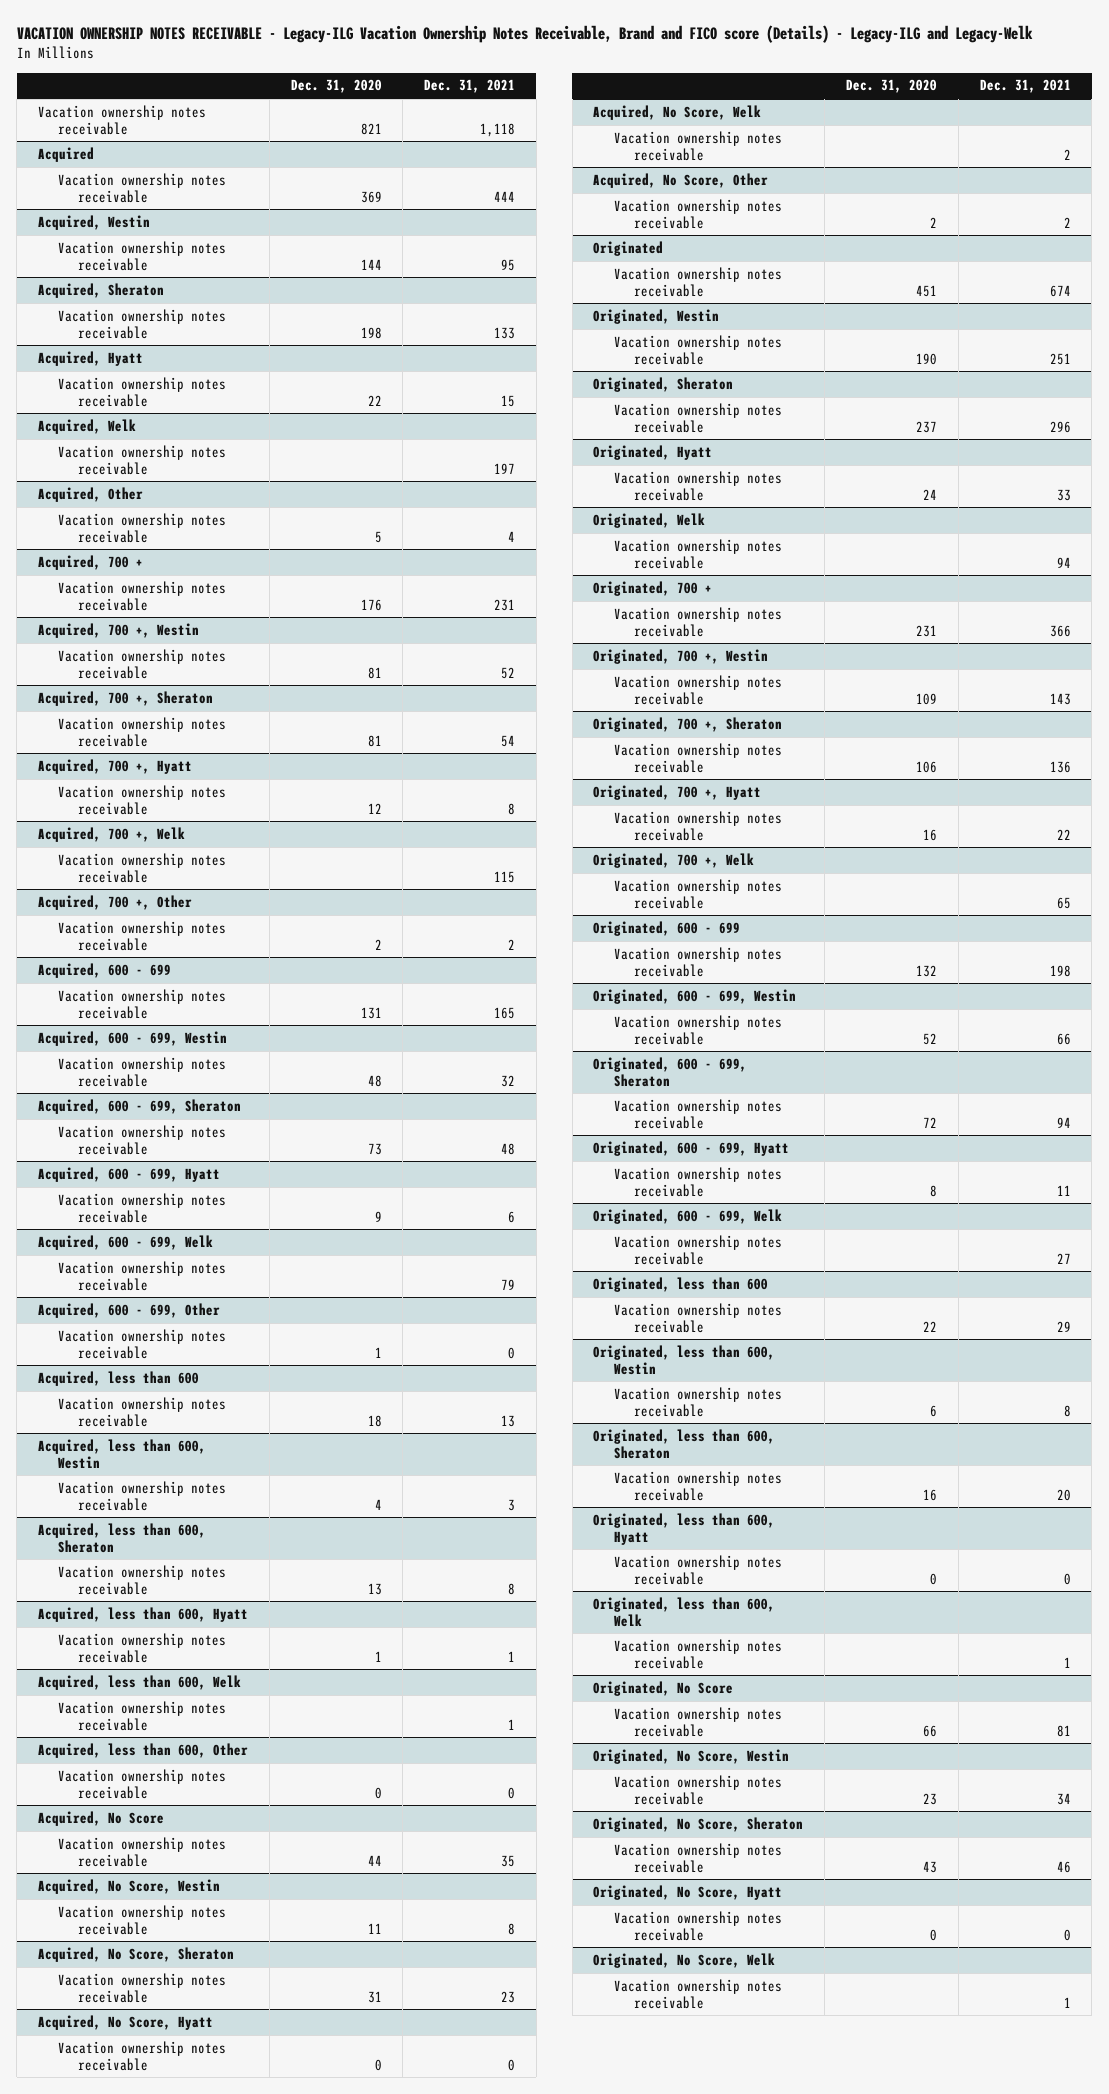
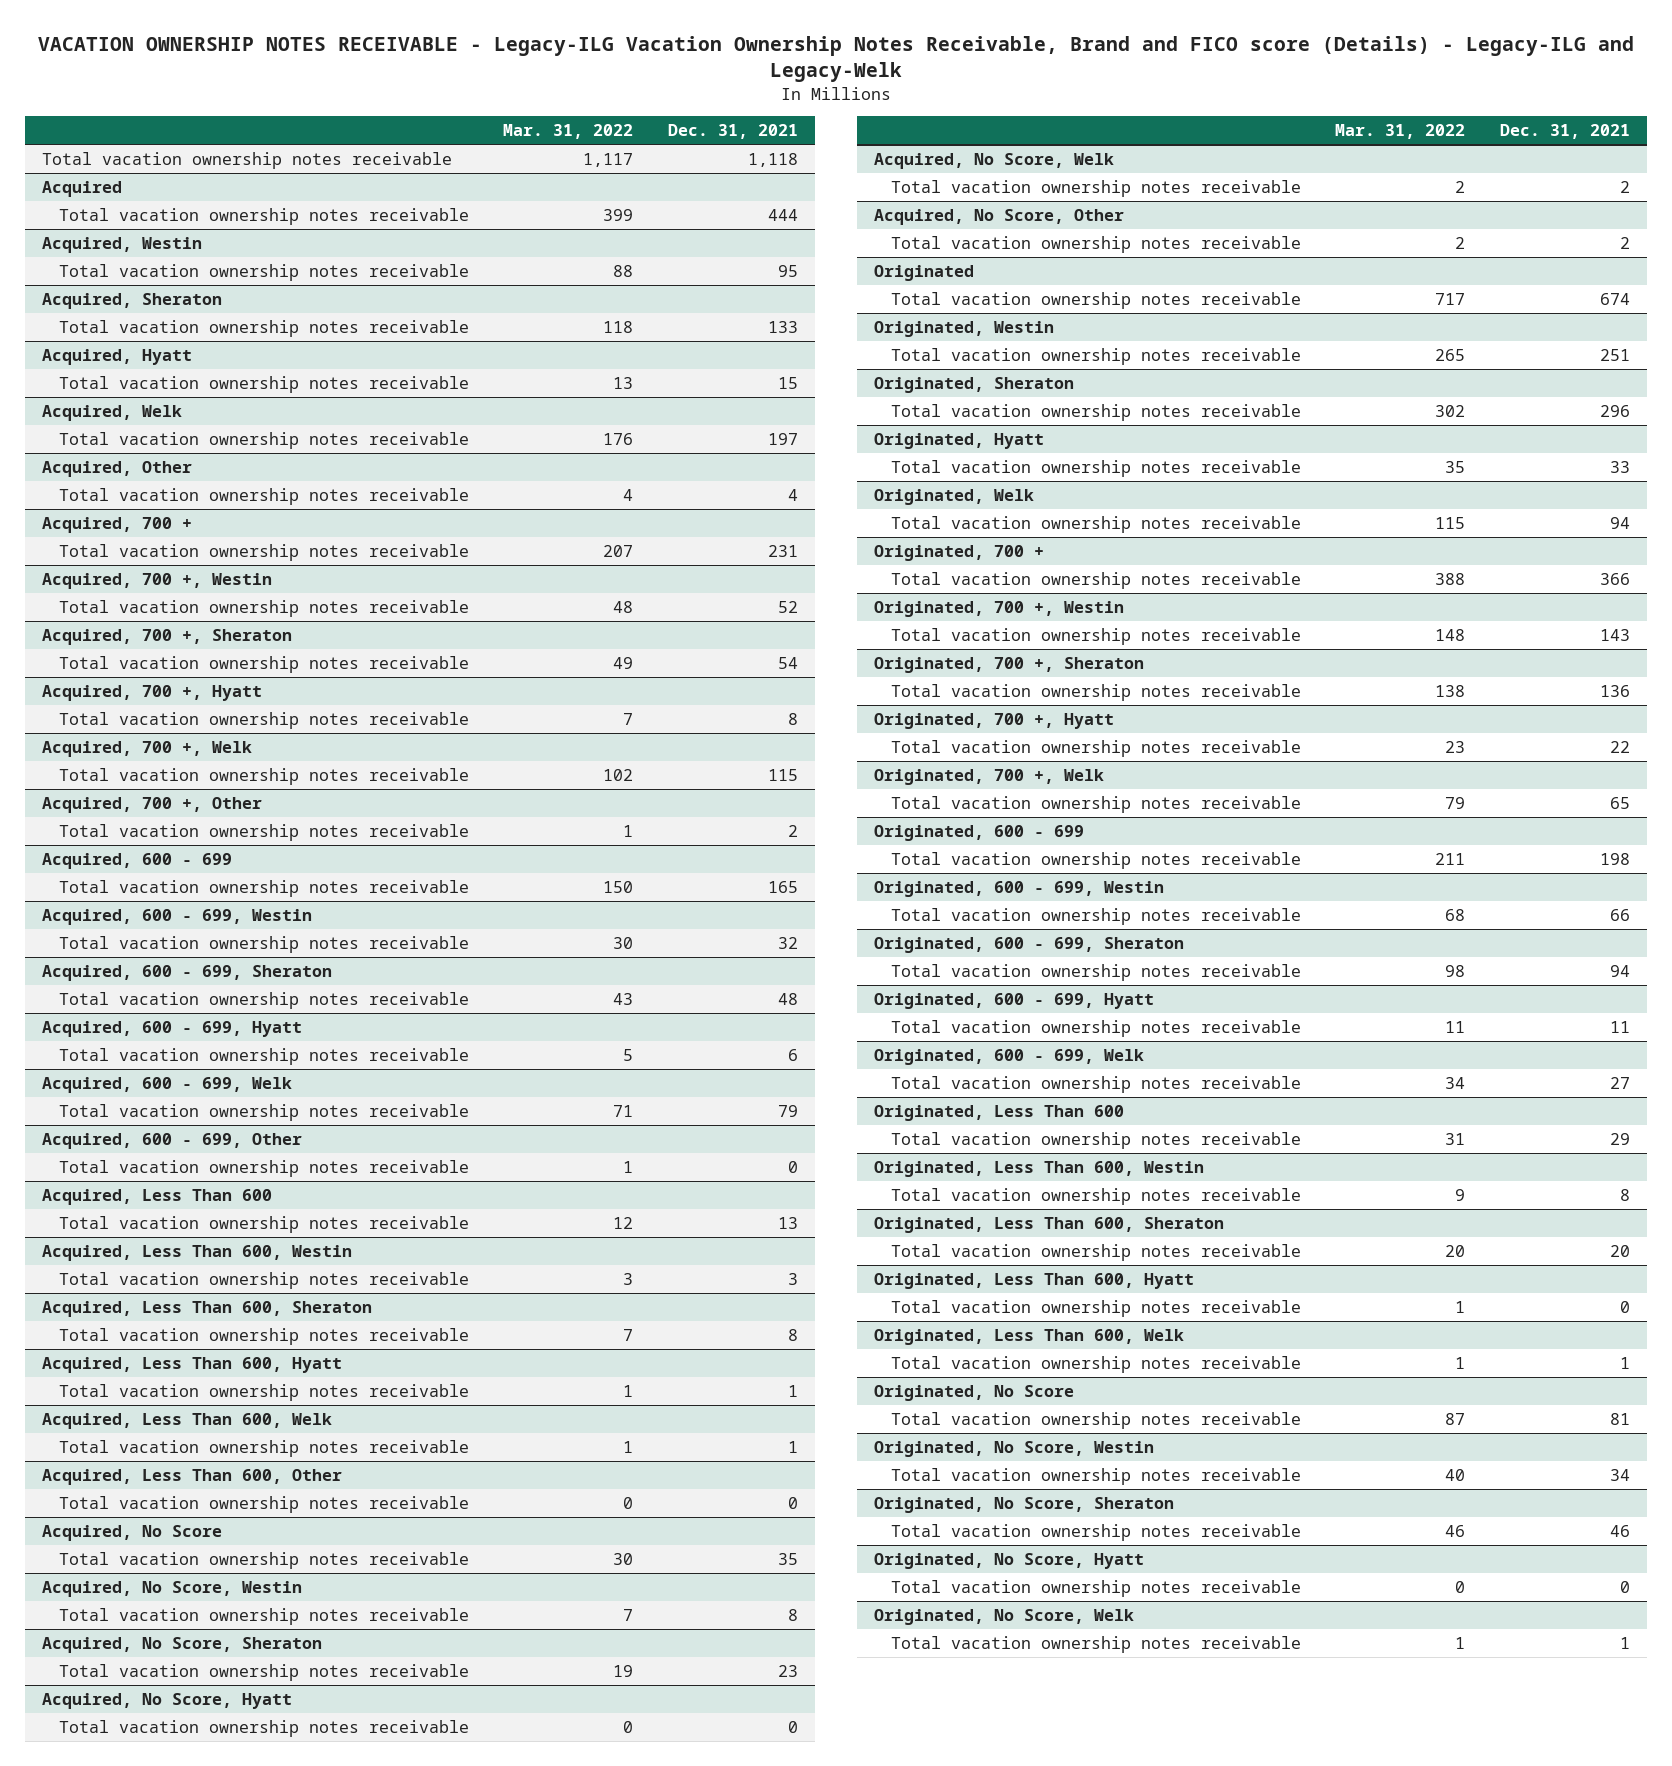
- | Dec. 31, 2020 | Dec. 31, 2021
+ | Mar. 31, 2022 | Dec. 31, 2021
- Vacation ownership notes receivable | 821 | 1,118
+ Total vacation ownership notes receivable | 1,117 | 1,118
@ Acquired
- Vacation ownership notes receivable | 369 | 444
+ Total vacation ownership notes receivable | 399 | 444
@ Acquired, Westin
- Vacation ownership notes receivable | 144 | 95
+ Total vacation ownership notes receivable | 88 | 95
@ Acquired, Sheraton
- Vacation ownership notes receivable | 198 | 133
+ Total vacation ownership notes receivable | 118 | 133
@ Acquired, Hyatt
- Vacation ownership notes receivable | 22 | 15
+ Total vacation ownership notes receivable | 13 | 15
@ Acquired, Welk
- Vacation ownership notes receivable | | 197
+ Total vacation ownership notes receivable | 176 | 197
@ Acquired, Other
- Vacation ownership notes receivable | 5 | 4
+ Total vacation ownership notes receivable | 4 | 4
@ Acquired, 700 +
- Vacation ownership notes receivable | 176 | 231
+ Total vacation ownership notes receivable | 207 | 231
@ Acquired, 700 +, Westin
- Vacation ownership notes receivable | 81 | 52
+ Total vacation ownership notes receivable | 48 | 52
@ Acquired, 700 +, Sheraton
- Vacation ownership notes receivable | 81 | 54
+ Total vacation ownership notes receivable | 49 | 54
@ Acquired, 700 +, Hyatt
- Vacation ownership notes receivable | 12 | 8
+ Total vacation ownership notes receivable | 7 | 8
@ Acquired, 700 +, Welk
- Vacation ownership notes receivable | | 115
+ Total vacation ownership notes receivable | 102 | 115
@ Acquired, 700 +, Other
- Vacation ownership notes receivable | 2 | 2
+ Total vacation ownership notes receivable | 1 | 2
@ Acquired, 600 - 699
- Vacation ownership notes receivable | 131 | 165
+ Total vacation ownership notes receivable | 150 | 165
@ Acquired, 600 - 699, Westin
- Vacation ownership notes receivable | 48 | 32
+ Total vacation ownership notes receivable | 30 | 32
@ Acquired, 600 - 699, Sheraton
- Vacation ownership notes receivable | 73 | 48
+ Total vacation ownership notes receivable | 43 | 48
@ Acquired, 600 - 699, Hyatt
- Vacation ownership notes receivable | 9 | 6
+ Total vacation ownership notes receivable | 5 | 6
@ Acquired, 600 - 699, Welk
- Vacation ownership notes receivable | | 79
+ Total vacation ownership notes receivable | 71 | 79
@ Acquired, 600 - 699, Other
- Vacation ownership notes receivable | 1 | 0
- Acquired, less than 600
- Vacation ownership notes receivable | 18 | 13
- Acquired, less than 600, Westin
- Vacation ownership notes receivable | 4 | 3
- Acquired, less than 600, Sheraton
- Vacation ownership notes receivable | 13 | 8
- Acquired, less than 600, Hyatt
- Vacation ownership notes receivable | 1 | 1
- Acquired, less than 600, Welk
- Vacation ownership notes receivable | | 1
- Acquired, less than 600, Other
- Vacation ownership notes receivable | 0 | 0
@ Acquired, 600 - 699, Other
+ Total vacation ownership notes receivable | 1 | 0
+ Acquired, Less Than 600
+ Total vacation ownership notes receivable | 12 | 13
+ Acquired, Less Than 600, Westin
+ Total vacation ownership notes receivable | 3 | 3
+ Acquired, Less Than 600, Sheraton
+ Total vacation ownership notes receivable | 7 | 8
+ Acquired, Less Than 600, Hyatt
+ Total vacation ownership notes receivable | 1 | 1
+ Acquired, Less Than 600, Welk
+ Total vacation ownership notes receivable | 1 | 1
+ Acquired, Less Than 600, Other
+ Total vacation ownership notes receivable | 0 | 0
@ Acquired, No Score
- Vacation ownership notes receivable | 44 | 35
+ Total vacation ownership notes receivable | 30 | 35
@ Acquired, No Score, Westin
- Vacation ownership notes receivable | 11 | 8
+ Total vacation ownership notes receivable | 7 | 8
@ Acquired, No Score, Sheraton
- Vacation ownership notes receivable | 31 | 23
+ Total vacation ownership notes receivable | 19 | 23
@ Acquired, No Score, Hyatt
- Vacation ownership notes receivable | 0 | 0
+ Total vacation ownership notes receivable | 0 | 0
@ Acquired, No Score, Welk
- Vacation ownership notes receivable | | 2
+ Total vacation ownership notes receivable | 2 | 2
@ Acquired, No Score, Other
- Vacation ownership notes receivable | 2 | 2
+ Total vacation ownership notes receivable | 2 | 2
@ Originated
- Vacation ownership notes receivable | 451 | 674
+ Total vacation ownership notes receivable | 717 | 674
@ Originated, Westin
- Vacation ownership notes receivable | 190 | 251
+ Total vacation ownership notes receivable | 265 | 251
@ Originated, Sheraton
- Vacation ownership notes receivable | 237 | 296
+ Total vacation ownership notes receivable | 302 | 296
@ Originated, Hyatt
- Vacation ownership notes receivable | 24 | 33
+ Total vacation ownership notes receivable | 35 | 33
@ Originated, Welk
- Vacation ownership notes receivable | | 94
+ Total vacation ownership notes receivable | 115 | 94
@ Originated, 700 +
- Vacation ownership notes receivable | 231 | 366
+ Total vacation ownership notes receivable | 388 | 366
@ Originated, 700 +, Westin
- Vacation ownership notes receivable | 109 | 143
+ Total vacation ownership notes receivable | 148 | 143
@ Originated, 700 +, Sheraton
- Vacation ownership notes receivable | 106 | 136
+ Total vacation ownership notes receivable | 138 | 136
@ Originated, 700 +, Hyatt
- Vacation ownership notes receivable | 16 | 22
+ Total vacation ownership notes receivable | 23 | 22
@ Originated, 700 +, Welk
- Vacation ownership notes receivable | | 65
+ Total vacation ownership notes receivable | 79 | 65
@ Originated, 600 - 699
- Vacation ownership notes receivable | 132 | 198
+ Total vacation ownership notes receivable | 211 | 198
@ Originated, 600 - 699, Westin
- Vacation ownership notes receivable | 52 | 66
+ Total vacation ownership notes receivable | 68 | 66
@ Originated, 600 - 699, Sheraton
- Vacation ownership notes receivable | 72 | 94
+ Total vacation ownership notes receivable | 98 | 94
@ Originated, 600 - 699, Hyatt
- Vacation ownership notes receivable | 8 | 11
+ Total vacation ownership notes receivable | 11 | 11
@ Originated, 600 - 699, Welk
- Vacation ownership notes receivable | | 27
- Originated, less than 600
- Vacation ownership notes receivable | 22 | 29
- Originated, less than 600, Westin
- Vacation ownership notes receivable | 6 | 8
- Originated, less than 600, Sheraton
- Vacation ownership notes receivable | 16 | 20
- Originated, less than 600, Hyatt
- Vacation ownership notes receivable | 0 | 0
- Originated, less than 600, Welk
- Vacation ownership notes receivable | | 1
@ Originated, 600 - 699, Welk
+ Total vacation ownership notes receivable | 34 | 27
+ Originated, Less Than 600
+ Total vacation ownership notes receivable | 31 | 29
+ Originated, Less Than 600, Westin
+ Total vacation ownership notes receivable | 9 | 8
+ Originated, Less Than 600, Sheraton
+ Total vacation ownership notes receivable | 20 | 20
+ Originated, Less Than 600, Hyatt
+ Total vacation ownership notes receivable | 1 | 0
+ Originated, Less Than 600, Welk
+ Total vacation ownership notes receivable | 1 | 1
@ Originated, No Score
- Vacation ownership notes receivable | 66 | 81
+ Total vacation ownership notes receivable | 87 | 81
@ Originated, No Score, Westin
- Vacation ownership notes receivable | 23 | 34
+ Total vacation ownership notes receivable | 40 | 34
@ Originated, No Score, Sheraton
- Vacation ownership notes receivable | 43 | 46
+ Total vacation ownership notes receivable | 46 | 46
@ Originated, No Score, Hyatt
- Vacation ownership notes receivable | 0 | 0
+ Total vacation ownership notes receivable | 0 | 0
@ Originated, No Score, Welk
- Vacation ownership notes receivable | | 1
+ Total vacation ownership notes receivable | 1 | 1

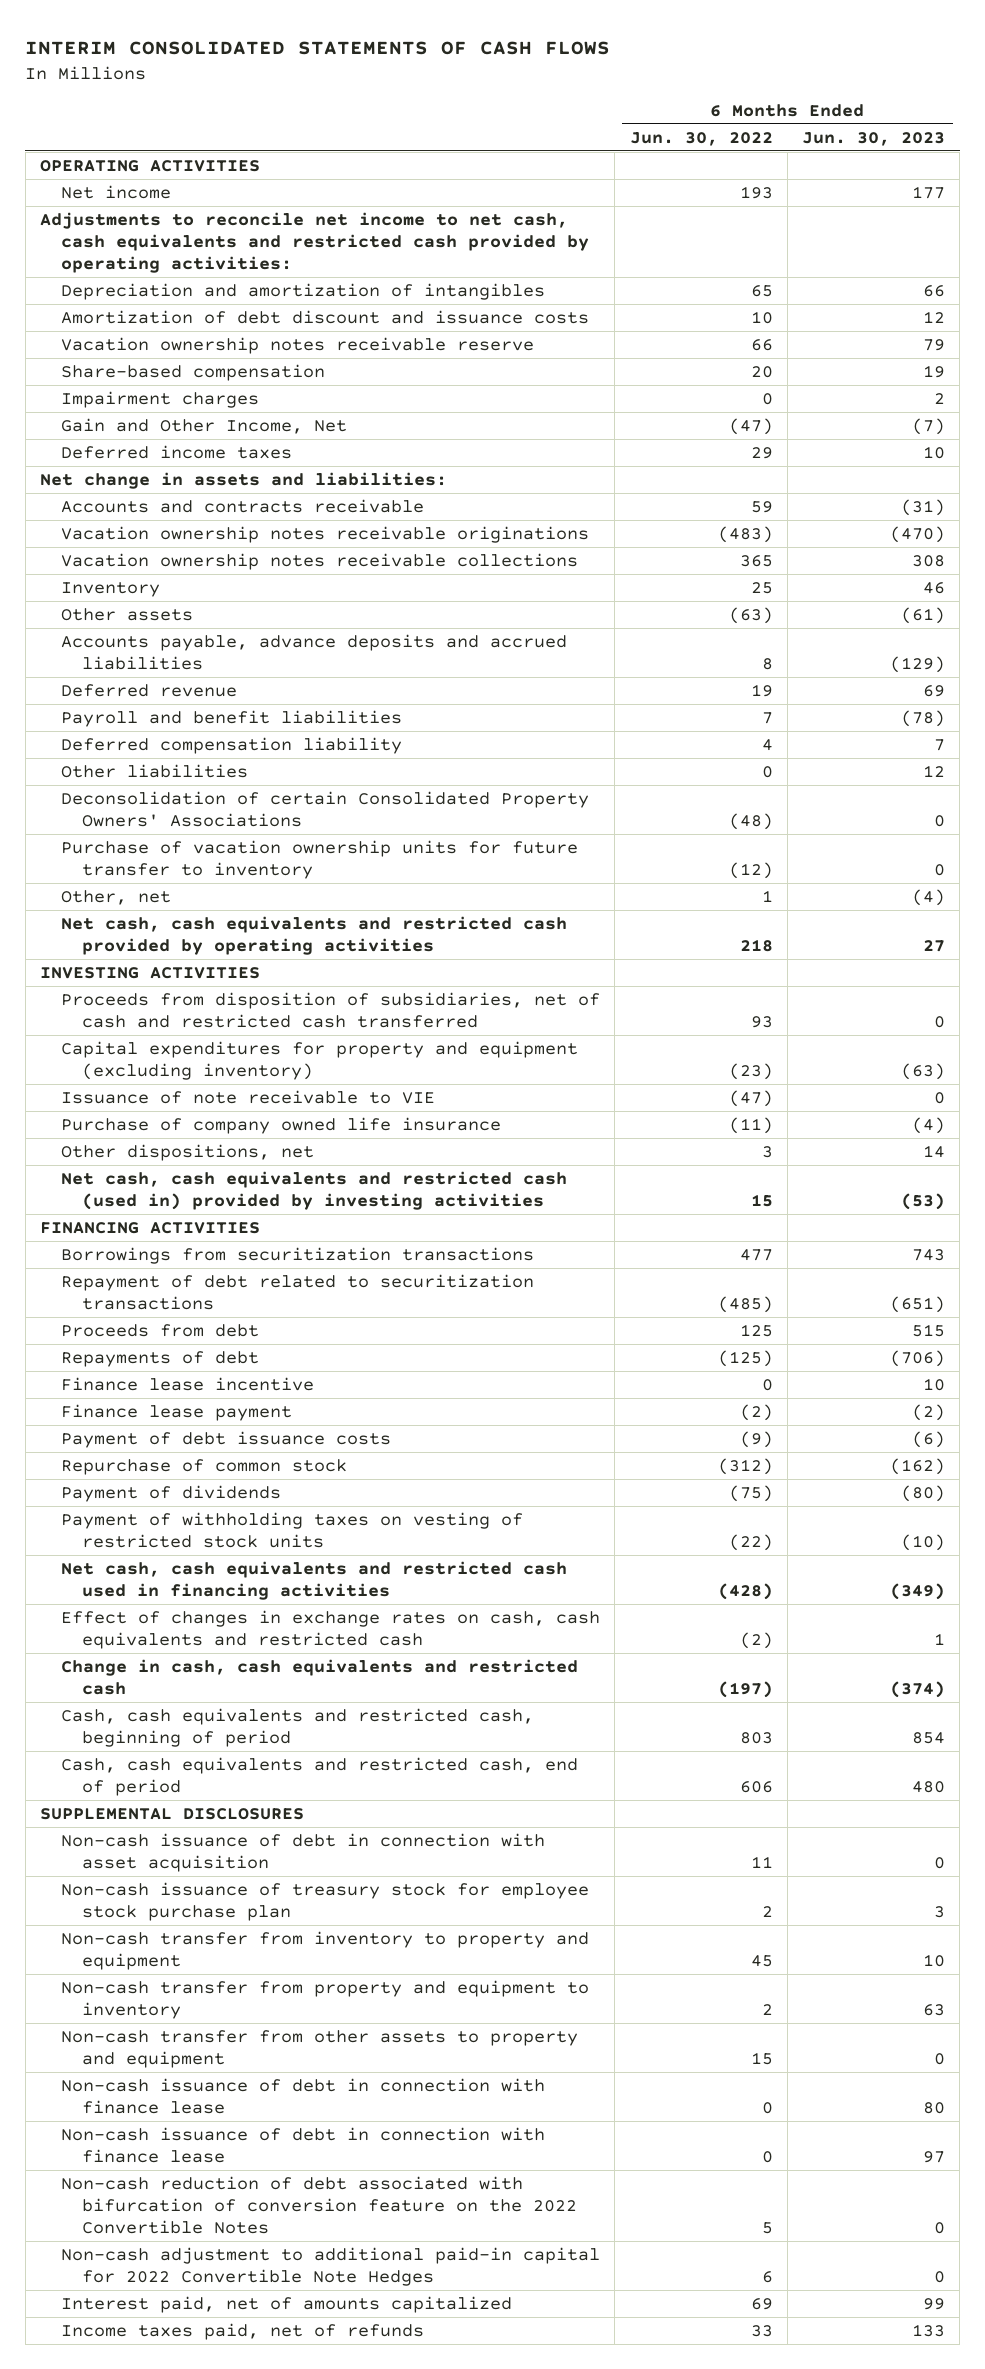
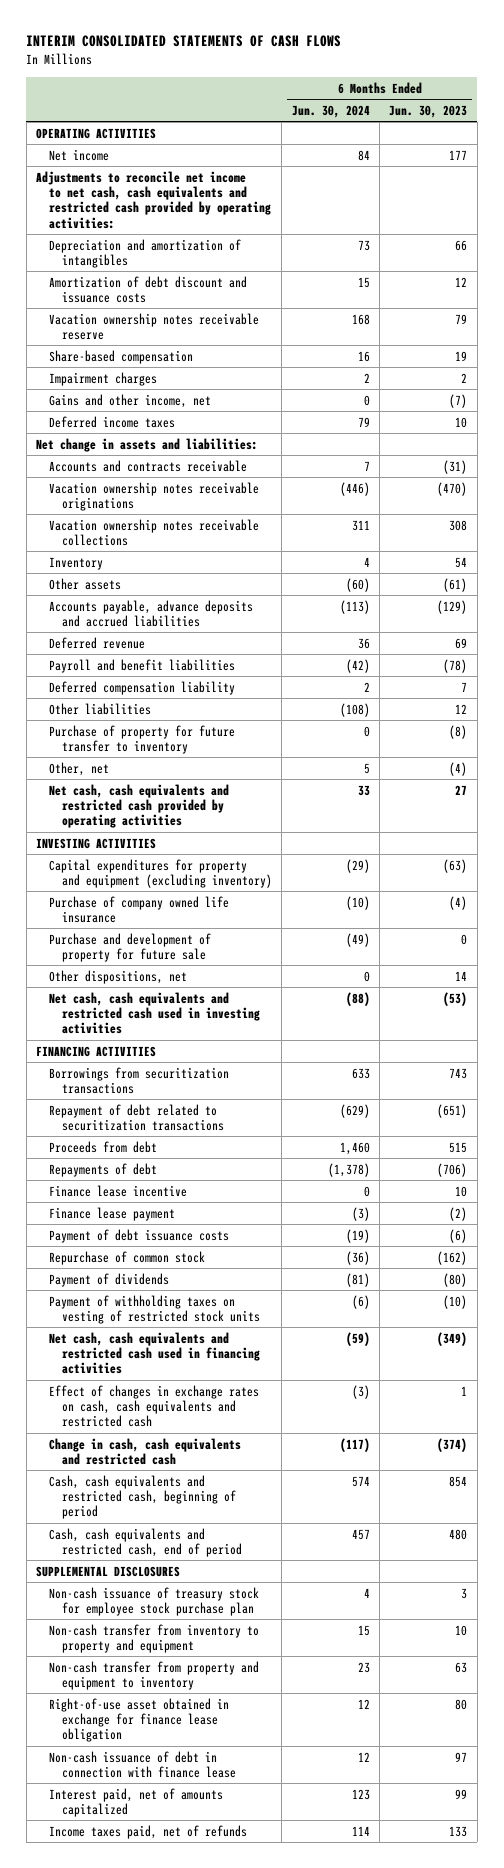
- | 6 Months Ended Jun. 30, 2022 | 6 Months Ended Jun. 30, 2023
+ | 6 Months Ended Jun. 30, 2024 | 6 Months Ended Jun. 30, 2023
- Gain and Other Income, Net | (47) | (7)
+ Gains and other income, net | 0 | (7)
- Inventory | 25 | 46
+ Inventory | 4 | 54
- Deconsolidation of certain Consolidated Property Owners' Associations | (48) | 0
- Purchase of vacation ownership units for future transfer to inventory | (12) | 0
+ Purchase of property for future transfer to inventory | 0 | (8)
- Proceeds from disposition of subsidiaries, net of cash and restricted cash transferred | 93 | 0
- Issuance of note receivable to VIE | (47) | 0
+ Purchase and development of property for future sale | (49) | 0
- Net cash, cash equivalents and restricted cash (used in) provided by investing activities | 15 | (53)
+ Net cash, cash equivalents and restricted cash used in investing activities | (88) | (53)
- Non-cash issuance of debt in connection with asset acquisition | 11 | 0
- Non-cash transfer from other assets to property and equipment | 15 | 0
- Non-cash issuance of debt in connection with finance lease | 0 | 80
+ Right-of-use asset obtained in exchange for finance lease obligation | 12 | 80
- Non-cash reduction of debt associated with bifurcation of conversion feature on the 2022 Convertible Notes | 5 | 0
- Non-cash adjustment to additional paid-in capital for 2022 Convertible Note Hedges | 6 | 0

